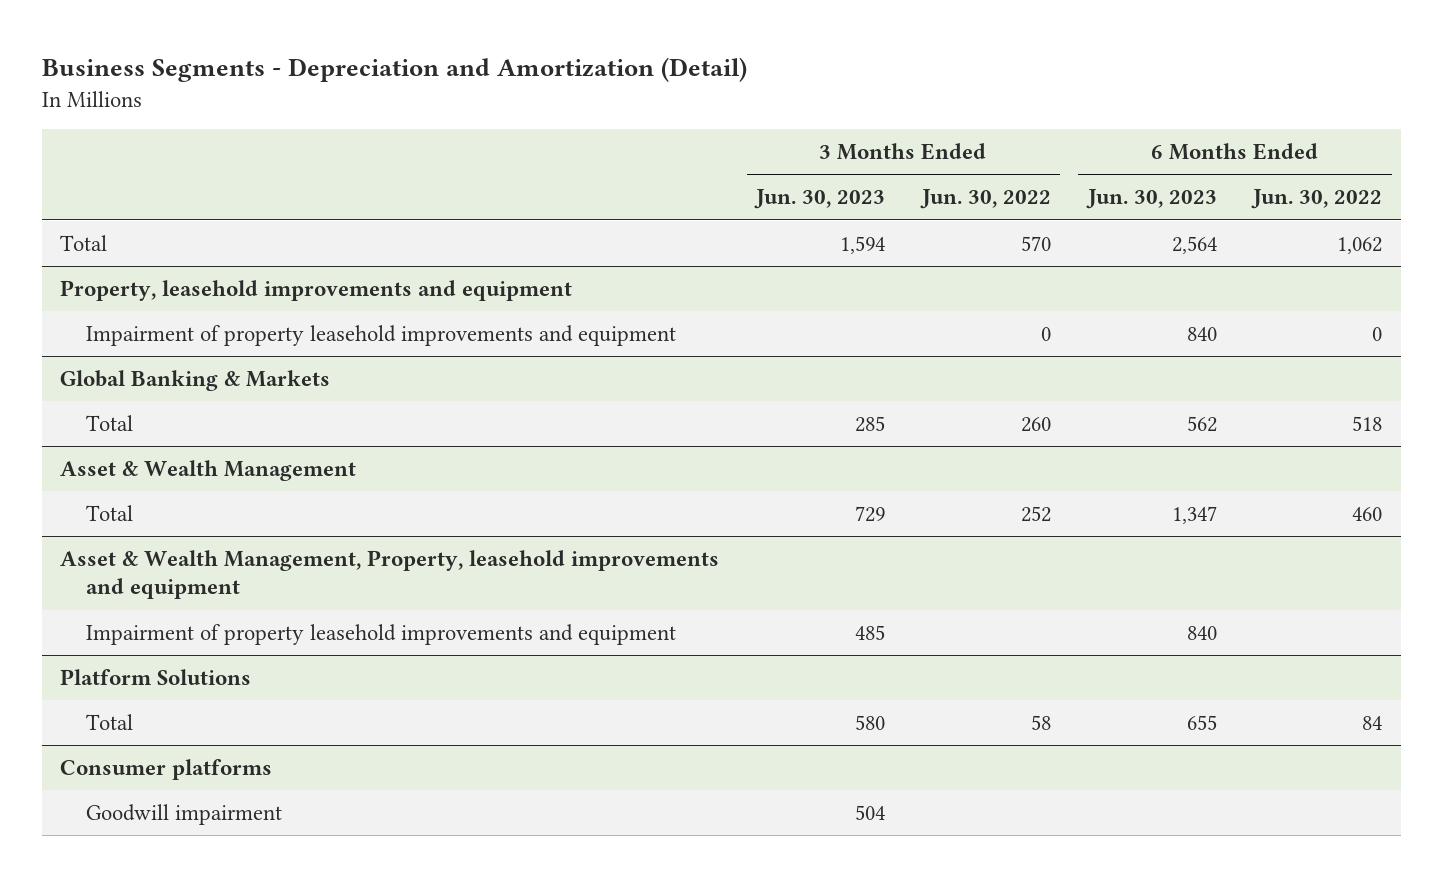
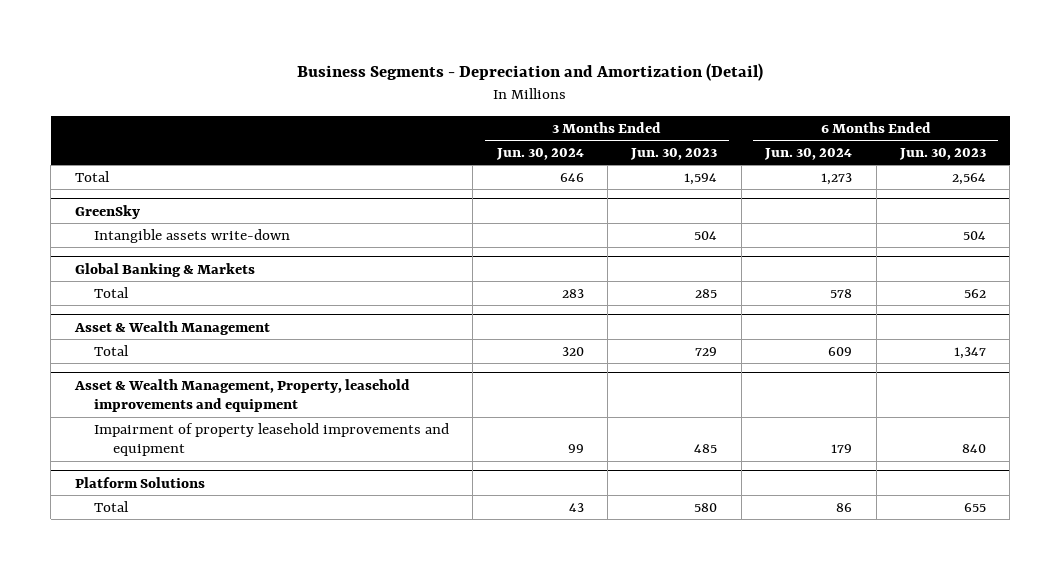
- | 3 Months Ended Jun. 30, 2023 | 3 Months Ended Jun. 30, 2022 | 6 Months Ended Jun. 30, 2023 | 6 Months Ended Jun. 30, 2022
+ | 3 Months Ended Jun. 30, 2024 | 3 Months Ended Jun. 30, 2023 | 6 Months Ended Jun. 30, 2024 | 6 Months Ended Jun. 30, 2023
- Property, leasehold improvements and equipment
- Impairment of property leasehold improvements and equipment | | 0 | 840 | 0
+ GreenSky
+ Intangible assets write-down | | 504 | | 504
- Consumer platforms
- Goodwill impairment | 504 | | |

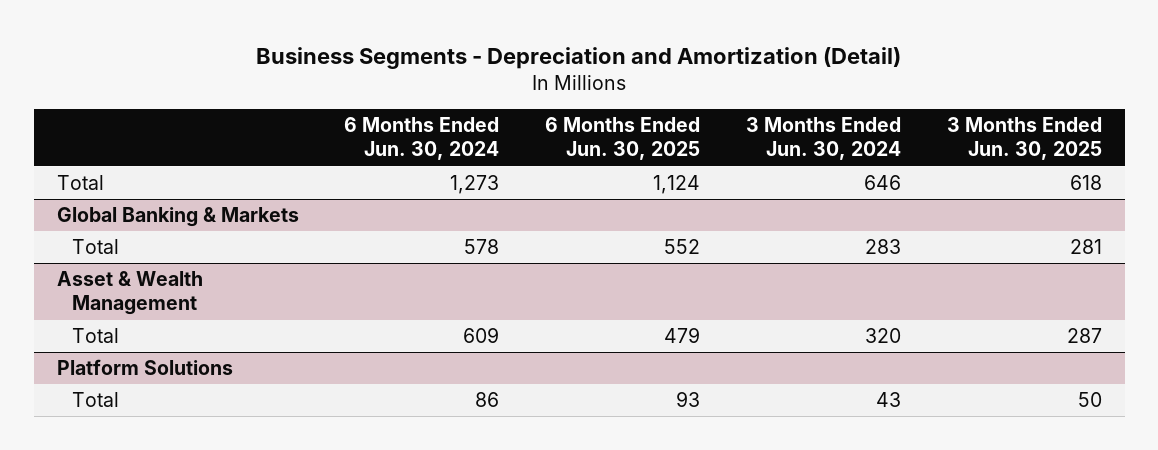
- | 3 Months Ended Jun. 30, 2024 | 3 Months Ended Jun. 30, 2023 | 6 Months Ended Jun. 30, 2024 | 6 Months Ended Jun. 30, 2023
+ | 6 Months Ended Jun. 30, 2024 | 6 Months Ended Jun. 30, 2025 | 3 Months Ended Jun. 30, 2024 | 3 Months Ended Jun. 30, 2025
- GreenSky
- Intangible assets write-down | | 504 | | 504
- Asset & Wealth Management, Property, leasehold improvements and equipment
- Impairment of property leasehold improvements and equipment | 99 | 485 | 179 | 840

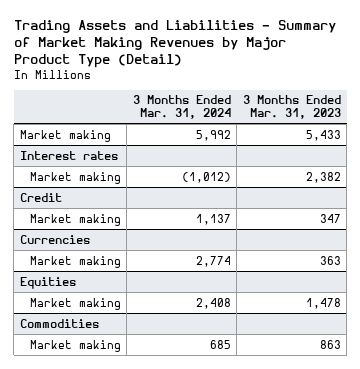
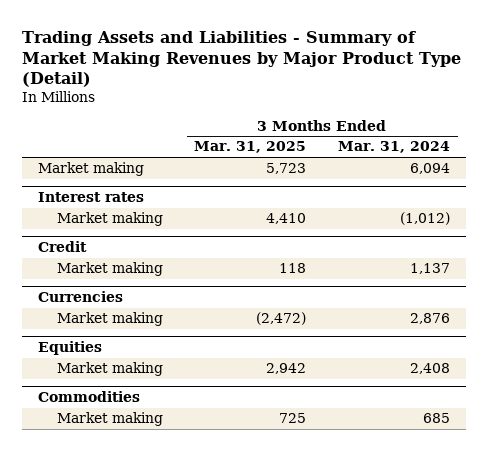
- | 3 Months Ended Mar. 31, 2024 | 3 Months Ended Mar. 31, 2023
+ | 3 Months Ended Mar. 31, 2025 | 3 Months Ended Mar. 31, 2024
- Market making | 5,992 | 5,433
+ Market making | 5,723 | 6,094
@ Currencies
- Market making | 2,774 | 363
+ Market making | (2,472) | 2,876

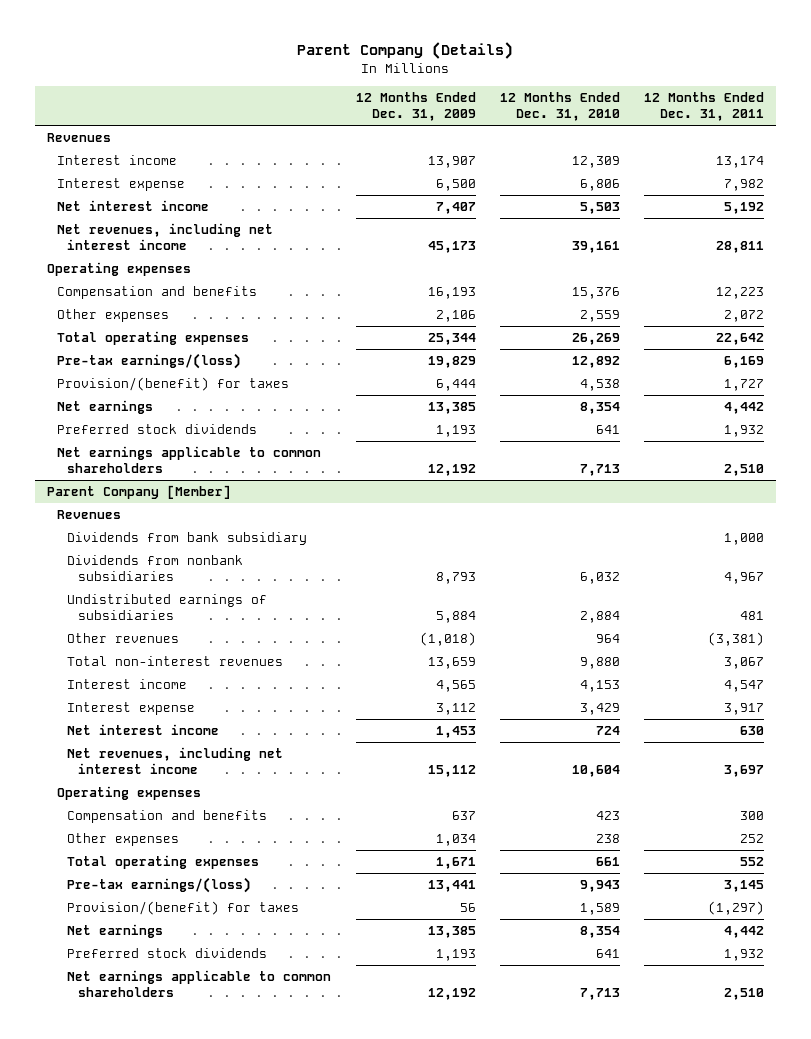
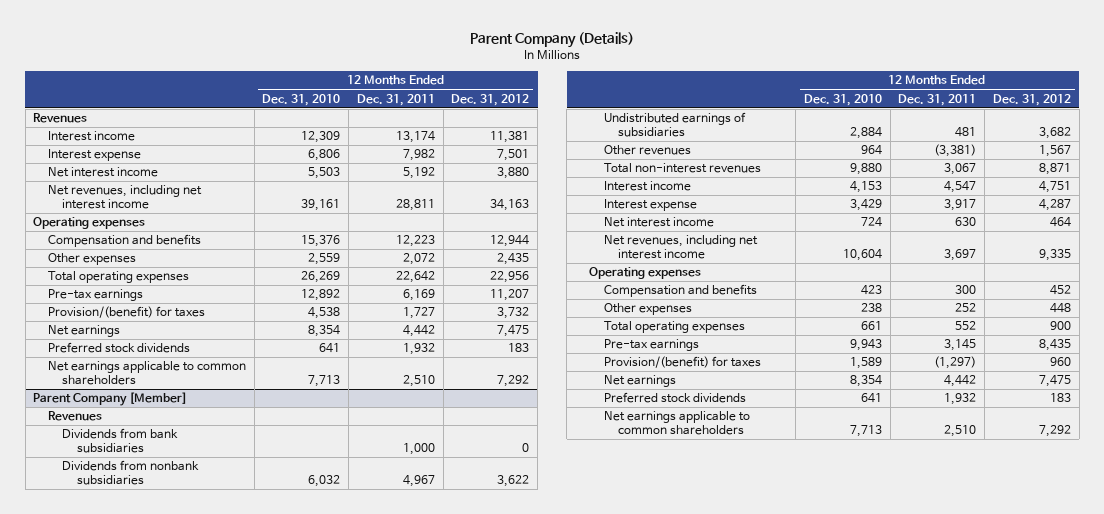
- | 12 Months Ended Dec. 31, 2009 | 12 Months Ended Dec. 31, 2010 | 12 Months Ended Dec. 31, 2011
+ | 12 Months Ended Dec. 31, 2010 | 12 Months Ended Dec. 31, 2011 | 12 Months Ended Dec. 31, 2012
- Pre-tax earnings/(loss) | 19,829 | 12,892 | 6,169
+ Pre-tax earnings | 12,892 | 6,169 | 11,207
@ Parent Company [Member]
- Dividends from bank subsidiary | | | 1,000
+ Dividends from bank subsidiaries | | 1,000 | 0
- Pre-tax earnings/(loss) | 13,441 | 9,943 | 3,145
+ Pre-tax earnings | 9,943 | 3,145 | 8,435

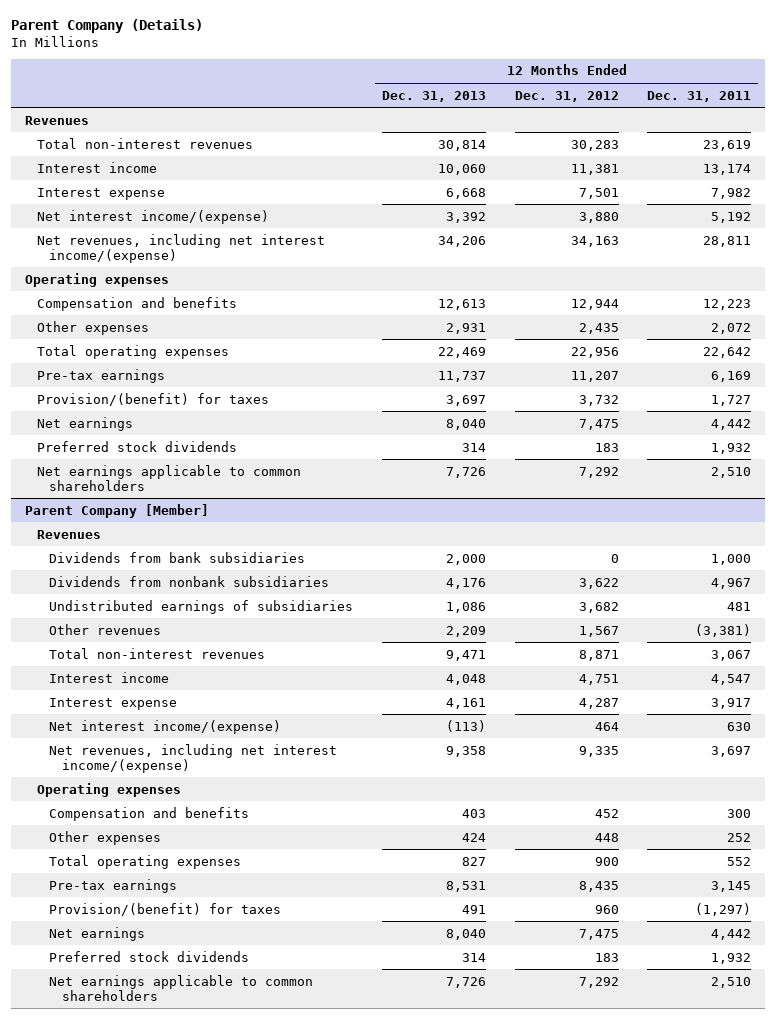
- | 12 Months Ended Dec. 31, 2010 | 12 Months Ended Dec. 31, 2011 | 12 Months Ended Dec. 31, 2012
+ | 12 Months Ended Dec. 31, 2013 | 12 Months Ended Dec. 31, 2012 | 12 Months Ended Dec. 31, 2011
+ Total non-interest revenues | 30,814 | 30,283 | 23,619
- Net interest income | 5,503 | 5,192 | 3,880
- Net revenues, including net interest income | 39,161 | 28,811 | 34,163
+ Net interest income/(expense) | 3,392 | 3,880 | 5,192
+ Net revenues, including net interest income/(expense) | 34,206 | 34,163 | 28,811
@ Parent Company [Member]
- Net interest income | 724 | 630 | 464
- Net revenues, including net interest income | 10,604 | 3,697 | 9,335
+ Net interest income/(expense) | (113) | 464 | 630
+ Net revenues, including net interest income/(expense) | 9,358 | 9,335 | 3,697

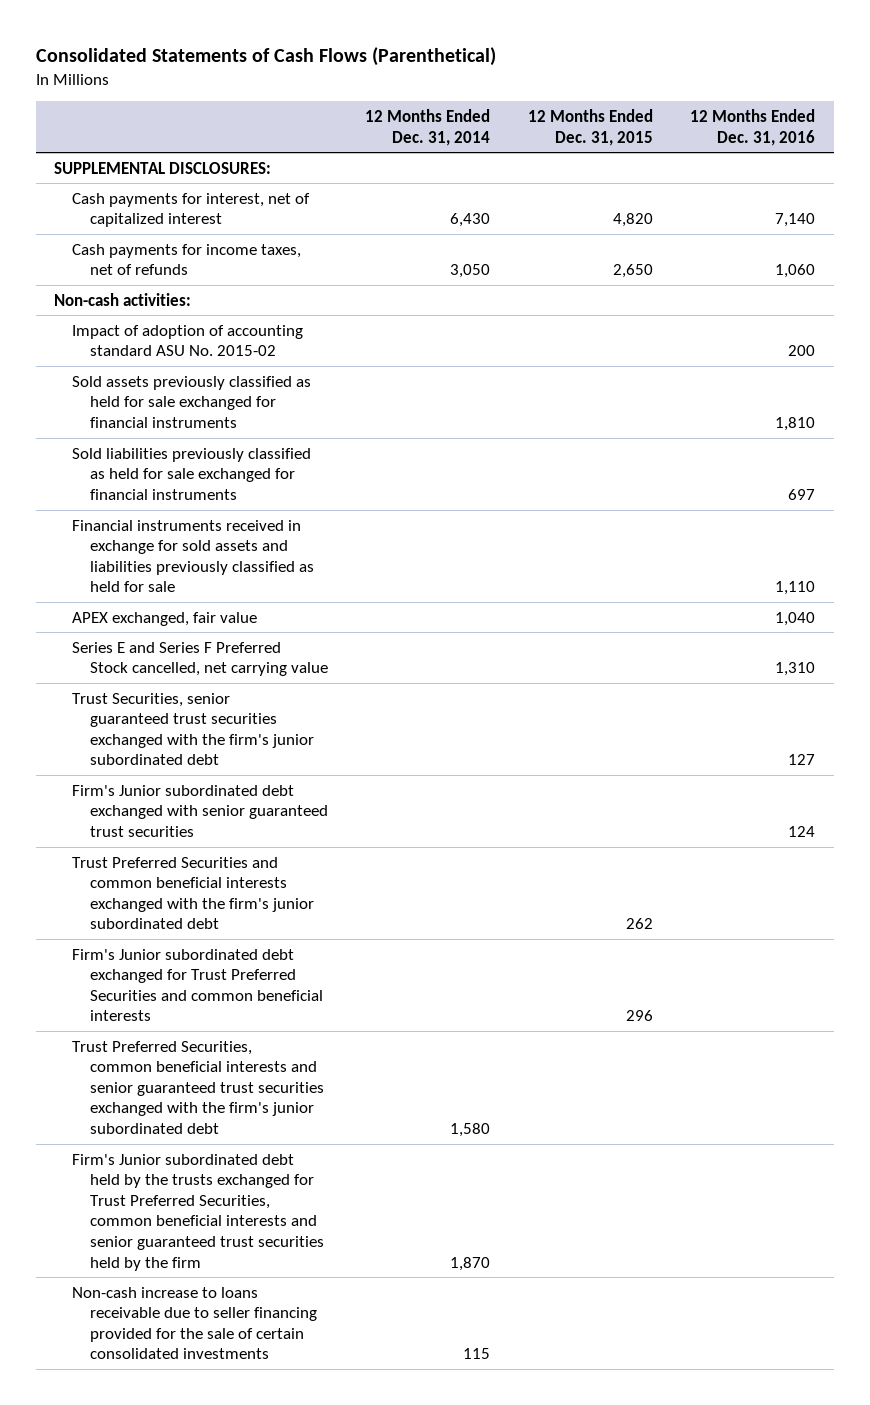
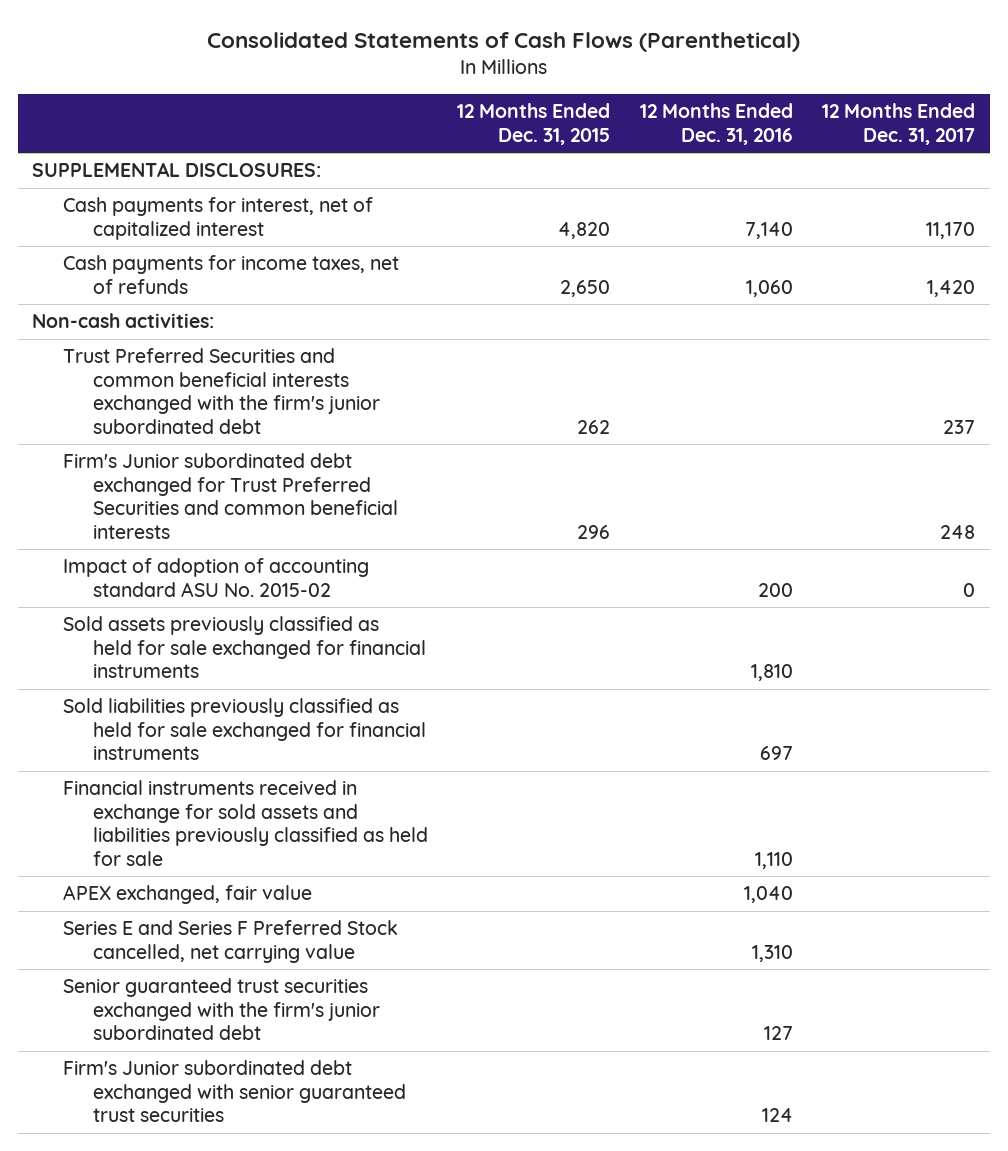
- | 12 Months Ended Dec. 31, 2014 | 12 Months Ended Dec. 31, 2015 | 12 Months Ended Dec. 31, 2016
+ | 12 Months Ended Dec. 31, 2015 | 12 Months Ended Dec. 31, 2016 | 12 Months Ended Dec. 31, 2017
moved up: Trust Preferred Securities and common beneficial interests exchanged with the firm's junior subordinated debt | 262 | | 237
moved up: Firm's Junior subordinated debt exchanged for Trust Preferred Securities and common beneficial interests | 296 | | 248
- Trust Securities, senior guaranteed trust securities exchanged with the firm's junior subordinated debt | | | 127
+ Senior guaranteed trust securities exchanged with the firm's junior subordinated debt | | 127 |
- Trust Preferred Securities, common beneficial interests and senior guaranteed trust securities exchanged with the firm's junior subordinated debt | 1,580 | |
- Firm's Junior subordinated debt held by the trusts exchanged for Trust Preferred Securities, common beneficial interests and senior guaranteed trust securities held by the firm | 1,870 | |
- Non-cash increase to loans receivable due to seller financing provided for the sale of certain consolidated investments | 115 | |

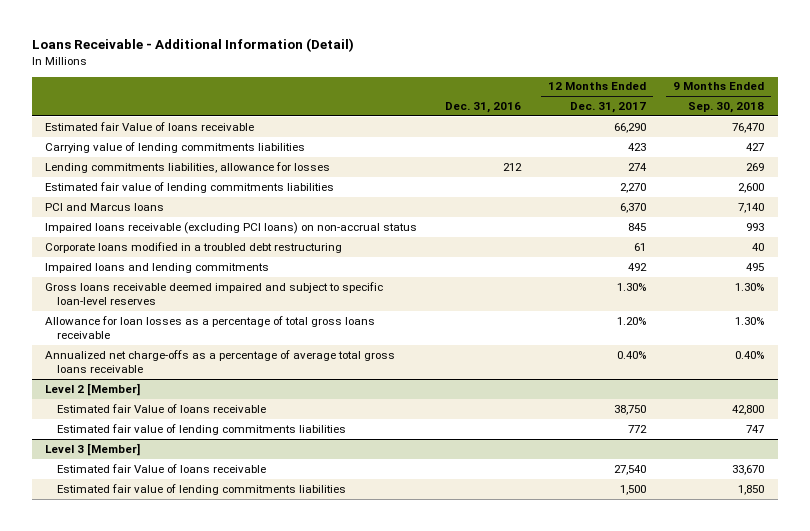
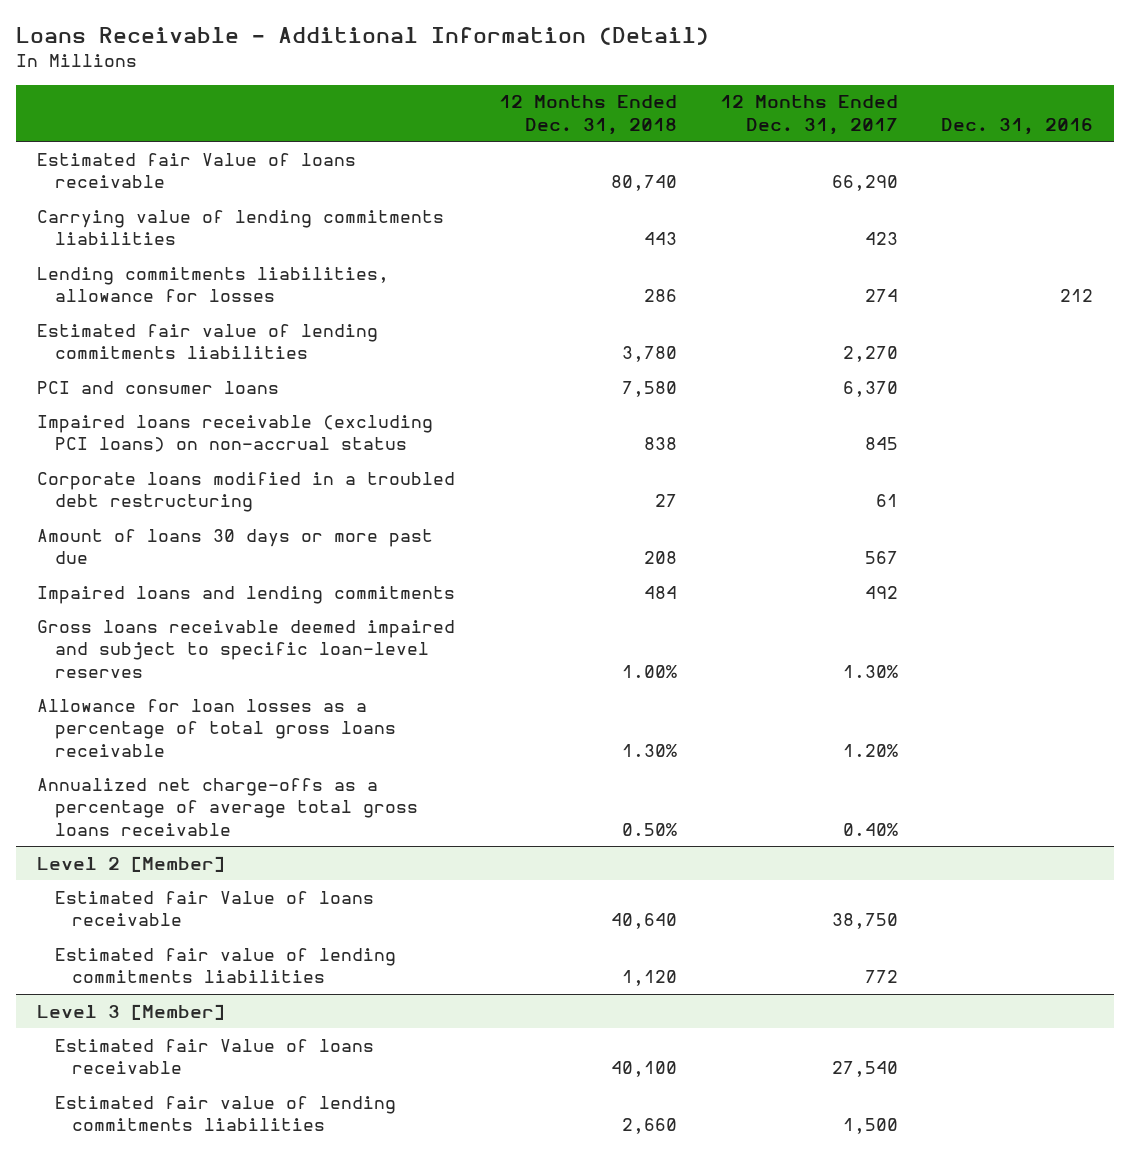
- | Dec. 31, 2016 | 12 Months Ended Dec. 31, 2017 | 9 Months Ended Sep. 30, 2018
+ | 12 Months Ended Dec. 31, 2018 | 12 Months Ended Dec. 31, 2017 | Dec. 31, 2016
- PCI and Marcus loans | | 6,370 | 7,140
+ PCI and consumer loans | 7,580 | 6,370 |
+ Amount of loans 30 days or more past due | 208 | 567 |

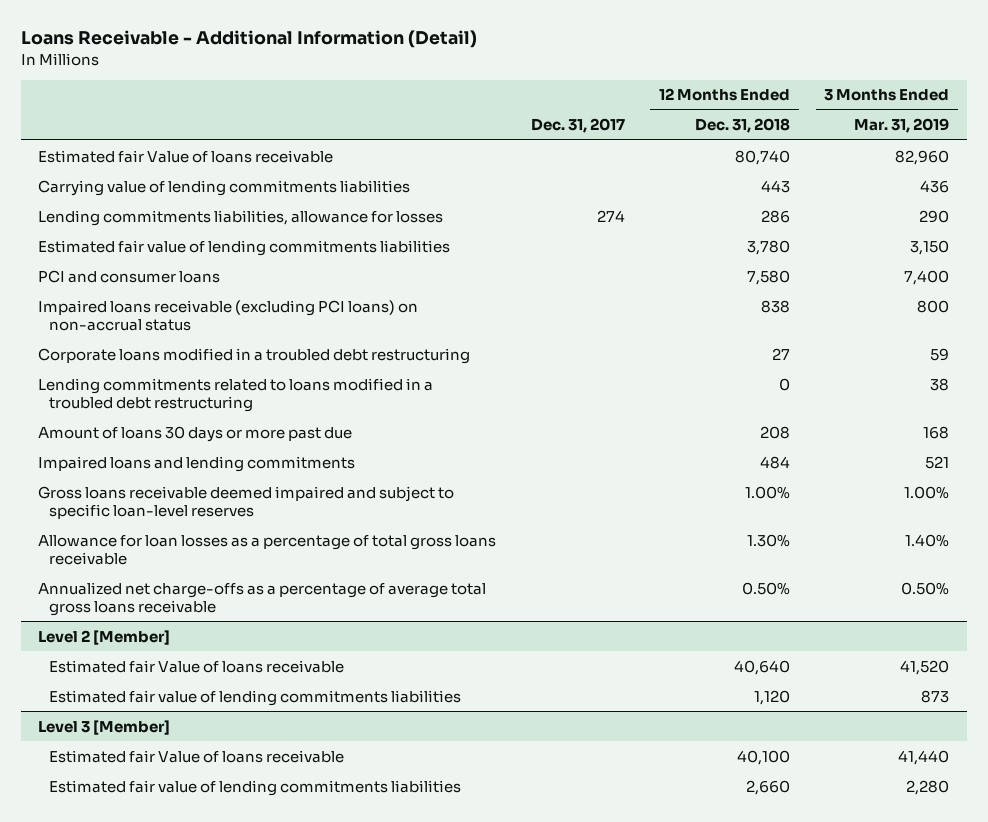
- | 12 Months Ended Dec. 31, 2018 | 12 Months Ended Dec. 31, 2017 | Dec. 31, 2016
+ | Dec. 31, 2017 | 12 Months Ended Dec. 31, 2018 | 3 Months Ended Mar. 31, 2019
+ Lending commitments related to loans modified in a troubled debt restructuring | | 0 | 38

